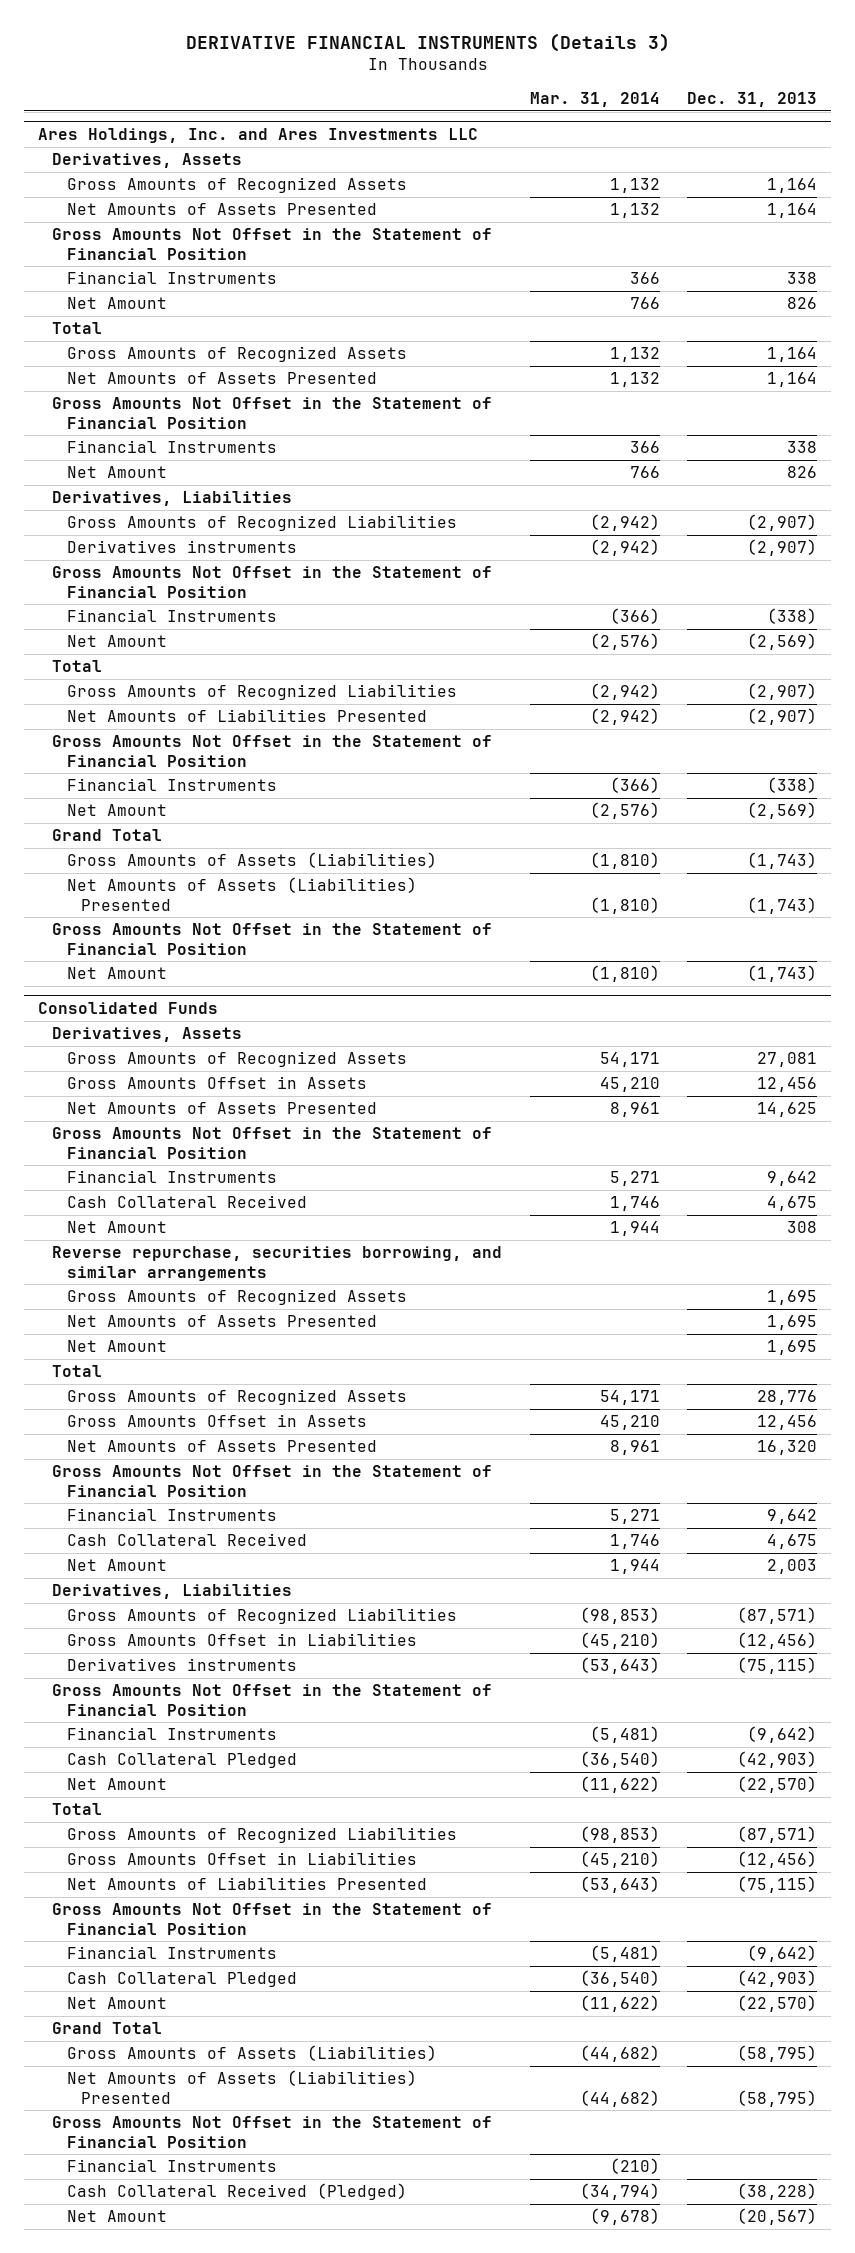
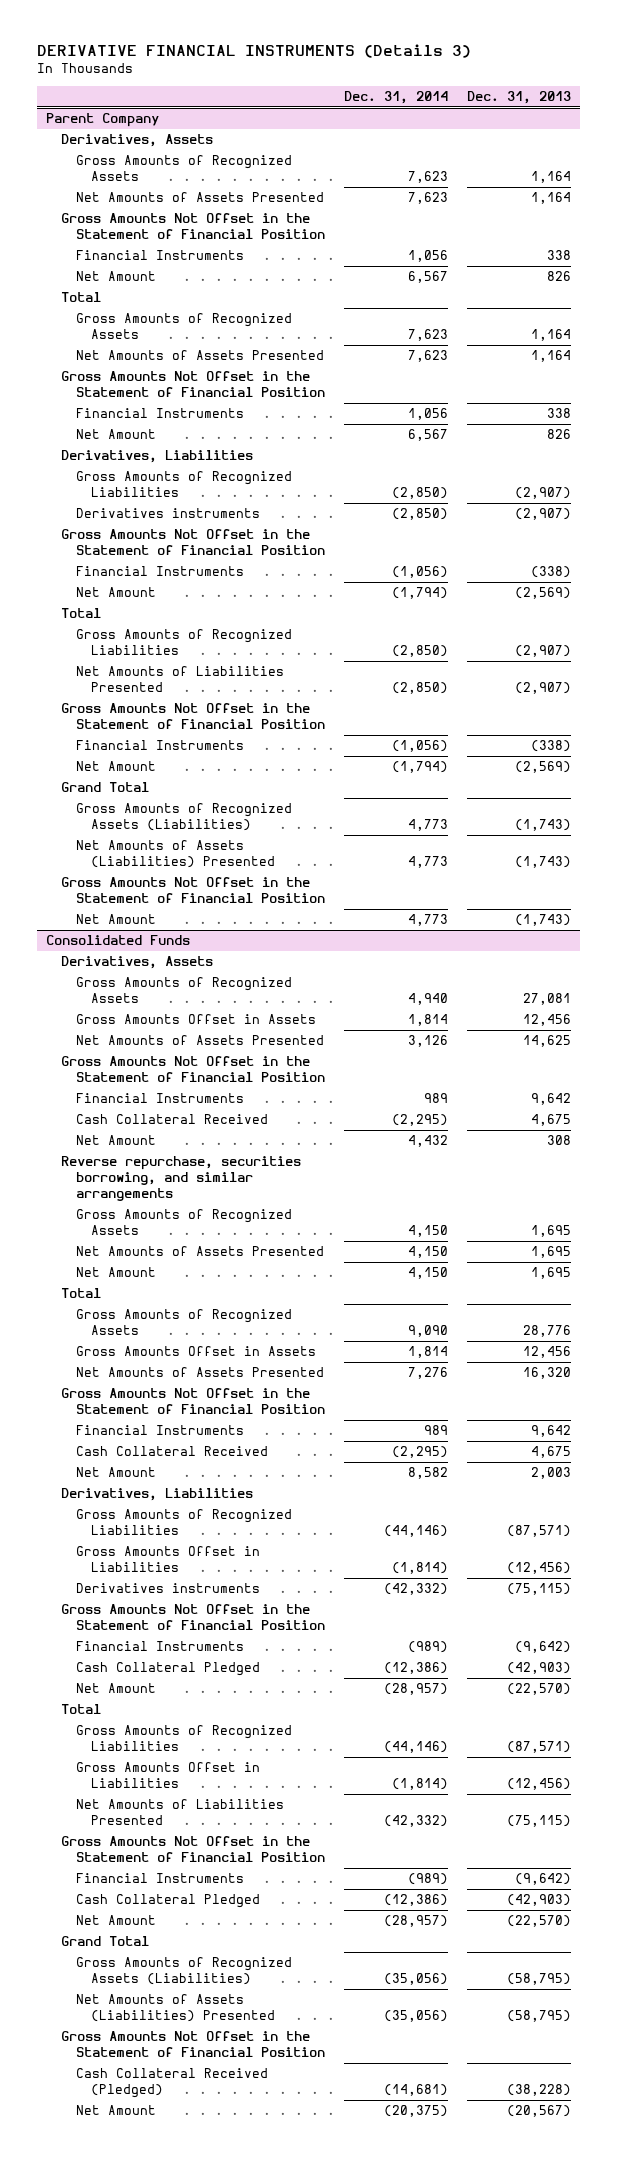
- | Mar. 31, 2014 | Dec. 31, 2013
+ | Dec. 31, 2014 | Dec. 31, 2013
- Ares Holdings, Inc. and Ares Investments LLC
+ Parent Company
- Gross Amounts of Assets (Liabilities) | (1,810) | (1,743)
+ Gross Amounts of Recognized Assets (Liabilities) | 4,773 | (1,743)
@ Consolidated Funds
- Gross Amounts of Assets (Liabilities) | (44,682) | (58,795)
+ Gross Amounts of Recognized Assets (Liabilities) | (35,056) | (58,795)
- Financial Instruments | (210) |

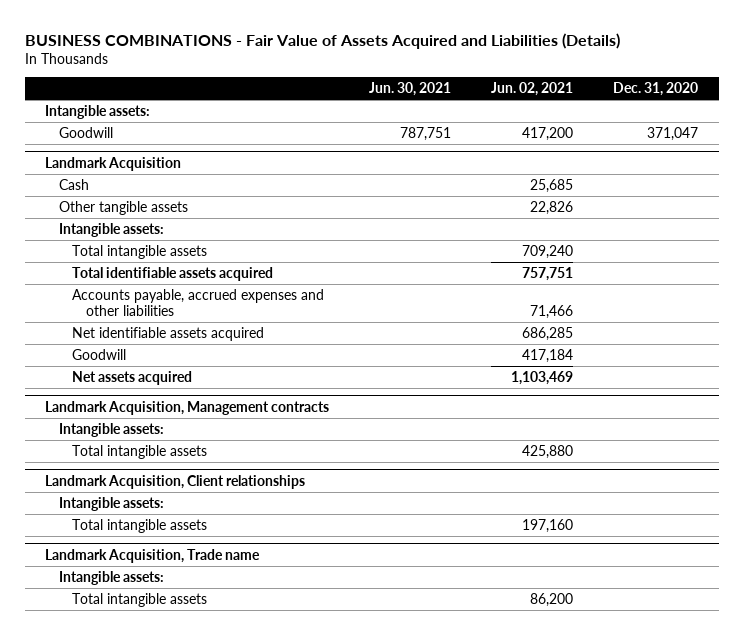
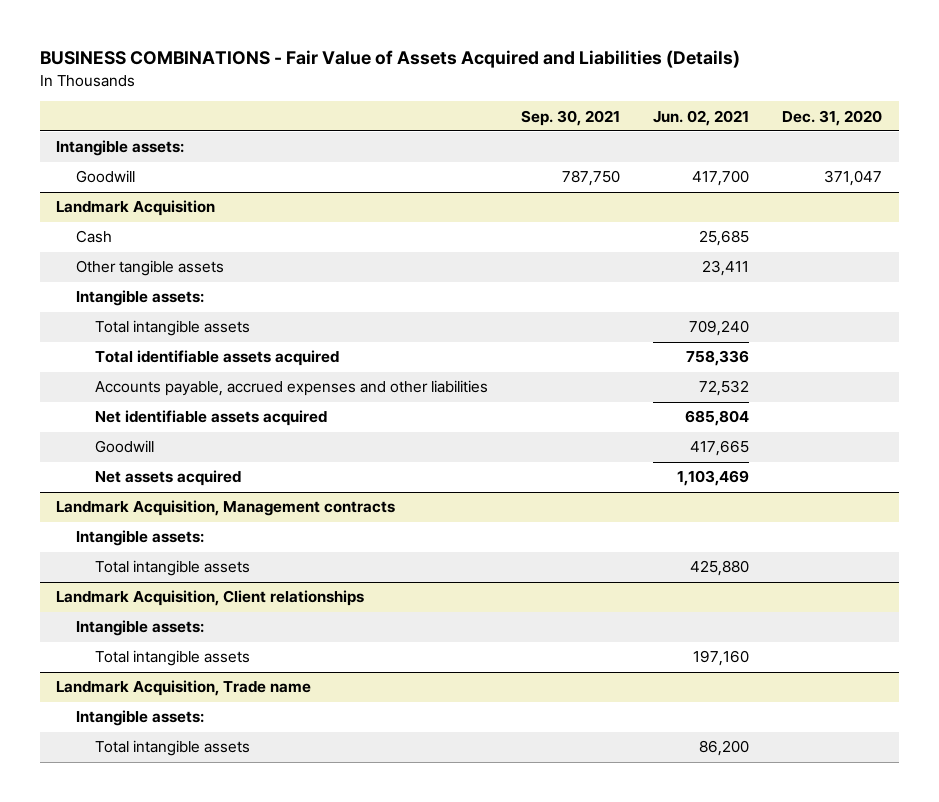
- | Jun. 30, 2021 | Jun. 02, 2021 | Dec. 31, 2020
+ | Sep. 30, 2021 | Jun. 02, 2021 | Dec. 31, 2020
- Goodwill | 787,751 | 417,200 | 371,047
+ Goodwill | 787,750 | 417,700 | 371,047
@ Landmark Acquisition
- Other tangible assets | | 22,826 |
+ Other tangible assets | | 23,411 |
- Total identifiable assets acquired | | 757,751 |
- Accounts payable, accrued expenses and other liabilities | | 71,466 |
- Net identifiable assets acquired | | 686,285 |
- Goodwill | | 417,184 |
+ Total identifiable assets acquired | | 758,336 |
+ Accounts payable, accrued expenses and other liabilities | | 72,532 |
+ Net identifiable assets acquired | | 685,804 |
+ Goodwill | | 417,665 |

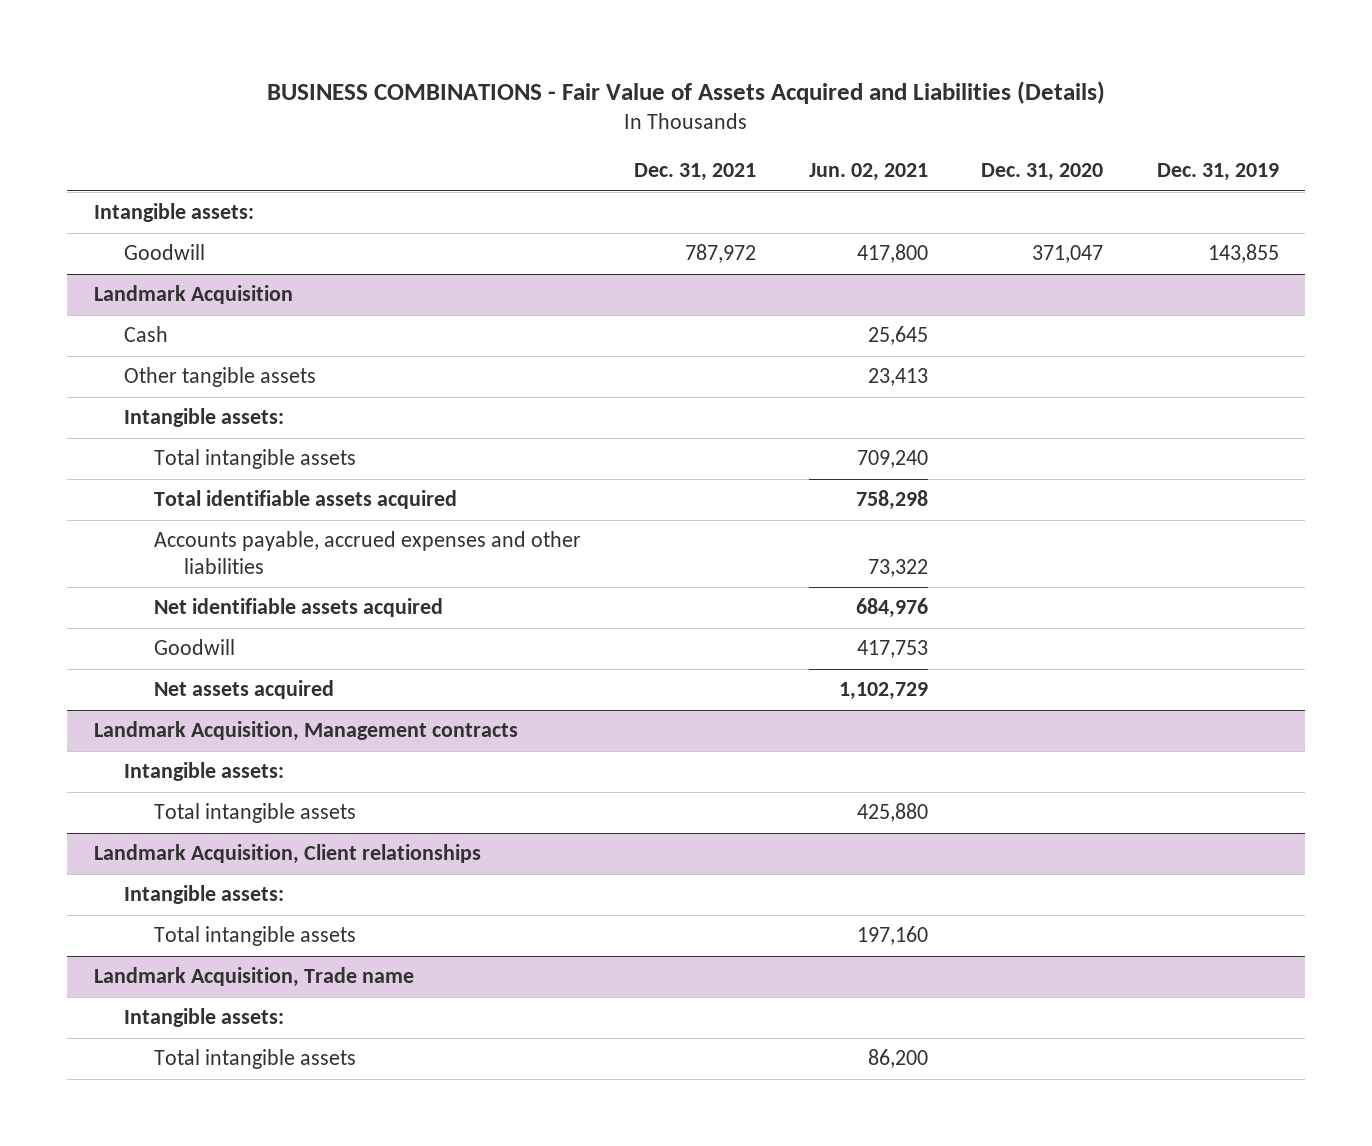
- | Sep. 30, 2021 | Jun. 02, 2021 | Dec. 31, 2020
+ | Dec. 31, 2021 | Jun. 02, 2021 | Dec. 31, 2020 | Dec. 31, 2019
- Goodwill | 787,750 | 417,700 | 371,047
+ Goodwill | 787,972 | 417,800 | 371,047 | 143,855
@ Landmark Acquisition
- Cash | | 25,685 |
- Other tangible assets | | 23,411 |
+ Cash | | 25,645 | |
+ Other tangible assets | | 23,413 | |
- Total identifiable assets acquired | | 758,336 |
- Accounts payable, accrued expenses and other liabilities | | 72,532 |
- Net identifiable assets acquired | | 685,804 |
- Goodwill | | 417,665 |
- Net assets acquired | | 1,103,469 |
+ Total identifiable assets acquired | | 758,298 | |
+ Accounts payable, accrued expenses and other liabilities | | 73,322 | |
+ Net identifiable assets acquired | | 684,976 | |
+ Goodwill | | 417,753 | |
+ Net assets acquired | | 1,102,729 | |

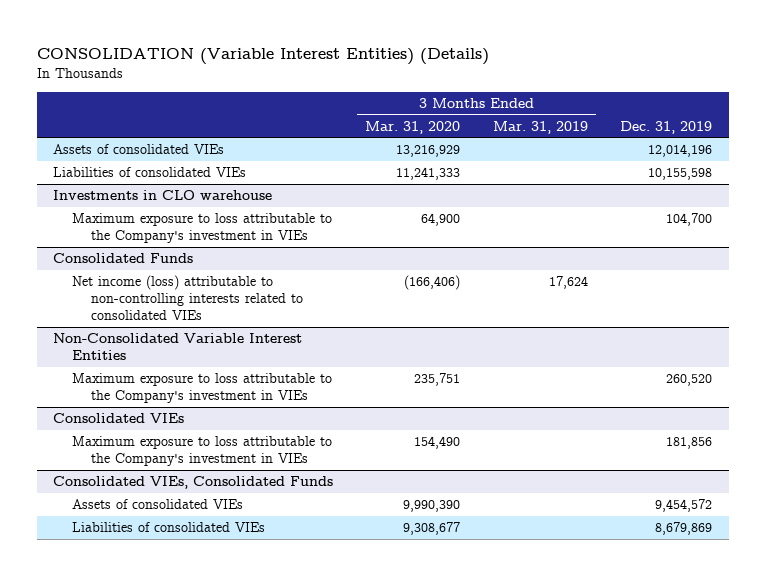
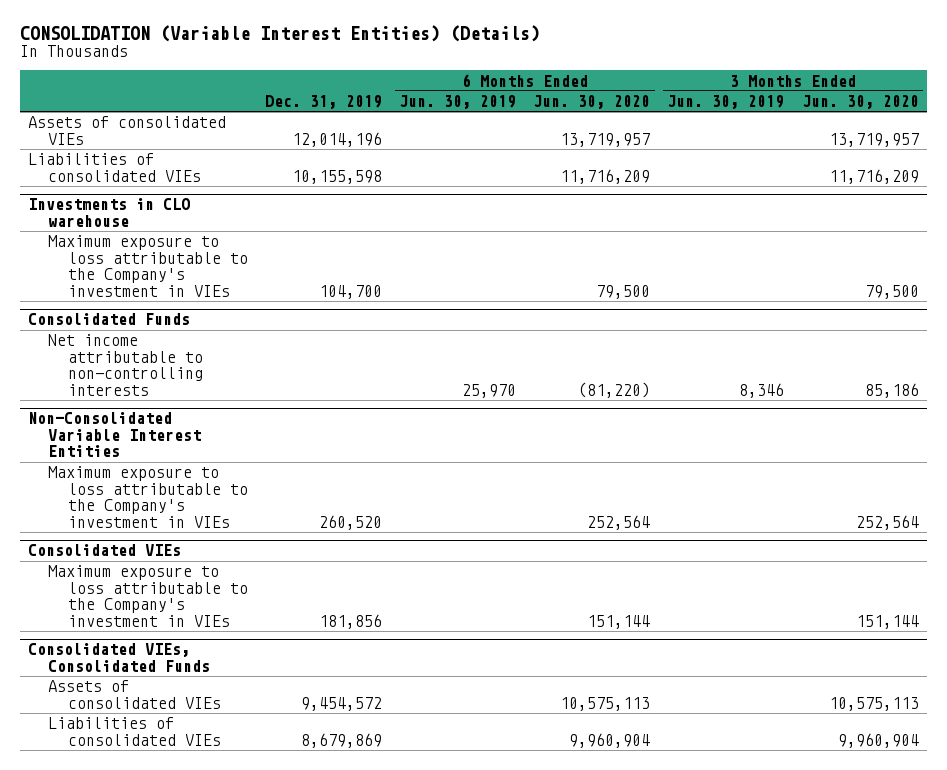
- | 3 Months Ended Mar. 31, 2020 | 3 Months Ended Mar. 31, 2019 | Dec. 31, 2019
+ | Dec. 31, 2019 | 6 Months Ended Jun. 30, 2019 | 6 Months Ended Jun. 30, 2020 | 3 Months Ended Jun. 30, 2019 | 3 Months Ended Jun. 30, 2020
@ Consolidated Funds
- Net income (loss) attributable to non-controlling interests related to consolidated VIEs | (166,406) | 17,624 |
+ Net income attributable to non-controlling interests | | 25,970 | (81,220) | 8,346 | 85,186

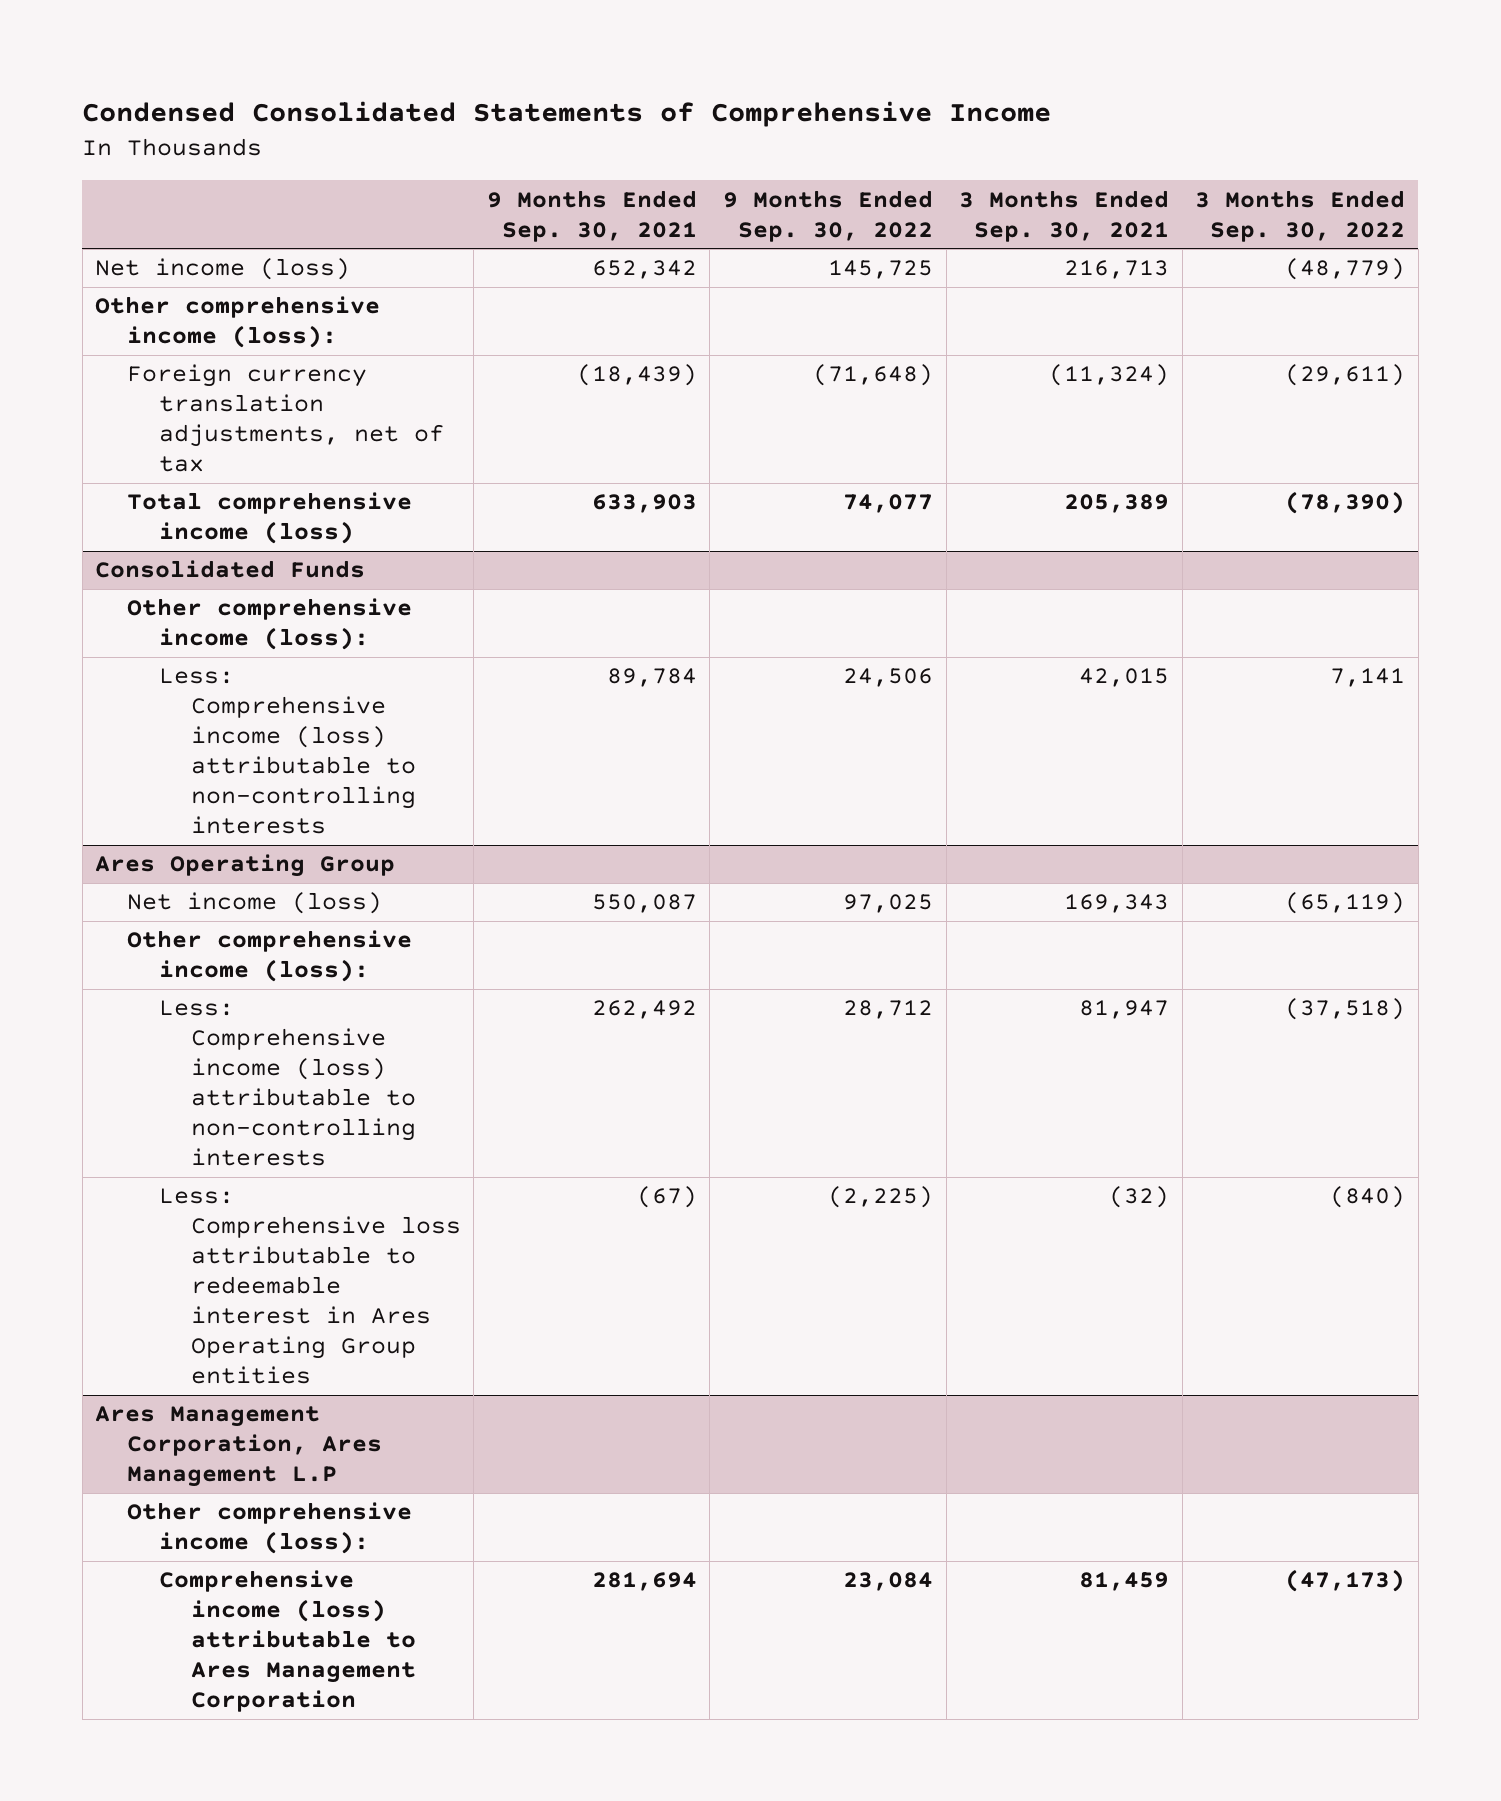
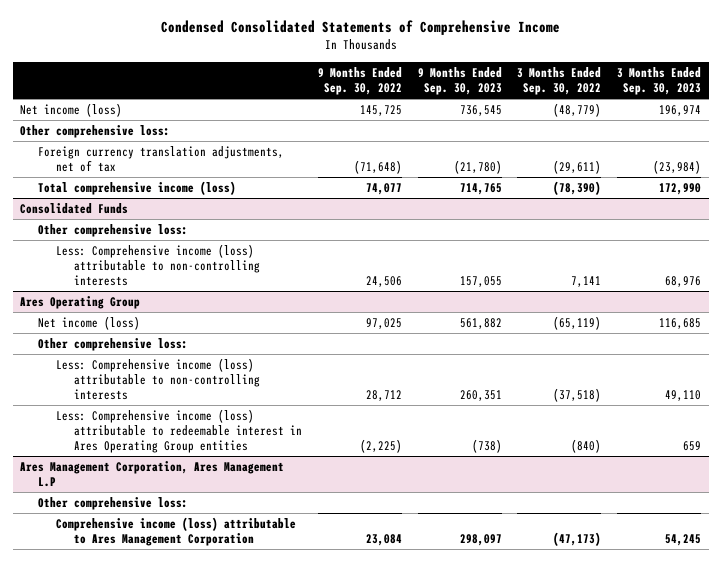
- | 9 Months Ended Sep. 30, 2021 | 9 Months Ended Sep. 30, 2022 | 3 Months Ended Sep. 30, 2021 | 3 Months Ended Sep. 30, 2022
+ | 9 Months Ended Sep. 30, 2022 | 9 Months Ended Sep. 30, 2023 | 3 Months Ended Sep. 30, 2022 | 3 Months Ended Sep. 30, 2023
- Other comprehensive income (loss):
+ Other comprehensive loss:
@ Consolidated Funds
- Other comprehensive income (loss):
+ Other comprehensive loss:
@ Ares Operating Group
- Other comprehensive income (loss):
+ Other comprehensive loss:
- Less: Comprehensive loss attributable to redeemable interest in Ares Operating Group entities | (67) | (2,225) | (32) | (840)
+ Less: Comprehensive income (loss) attributable to redeemable interest in Ares Operating Group entities | (2,225) | (738) | (840) | 659
@ Ares Management Corporation, Ares Management L.P
- Other comprehensive income (loss):
+ Other comprehensive loss:

